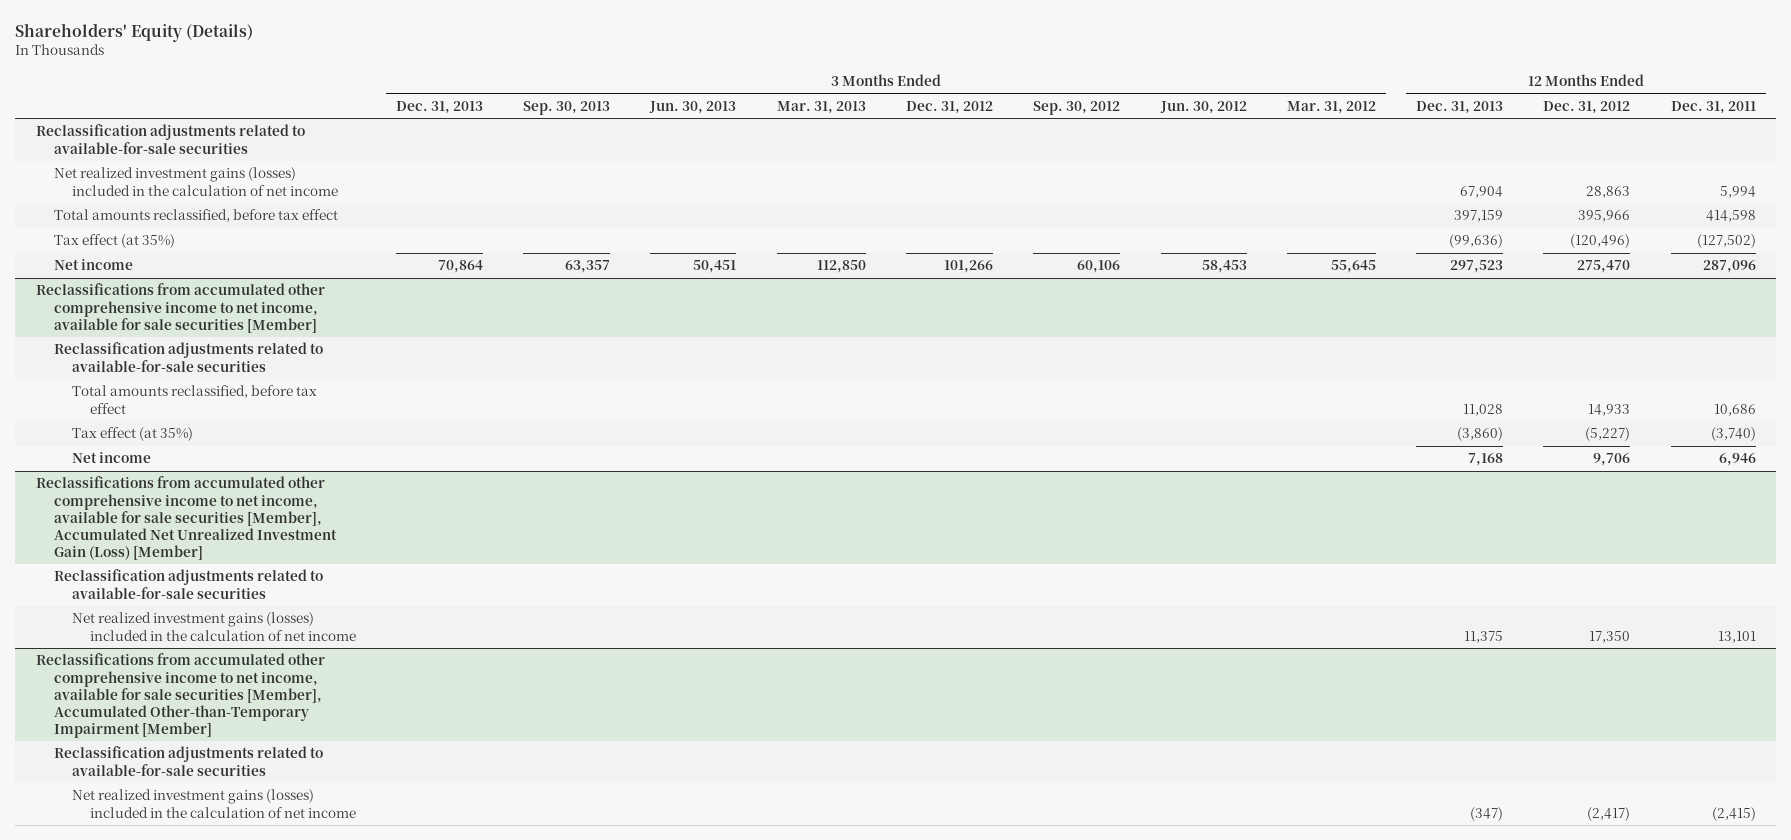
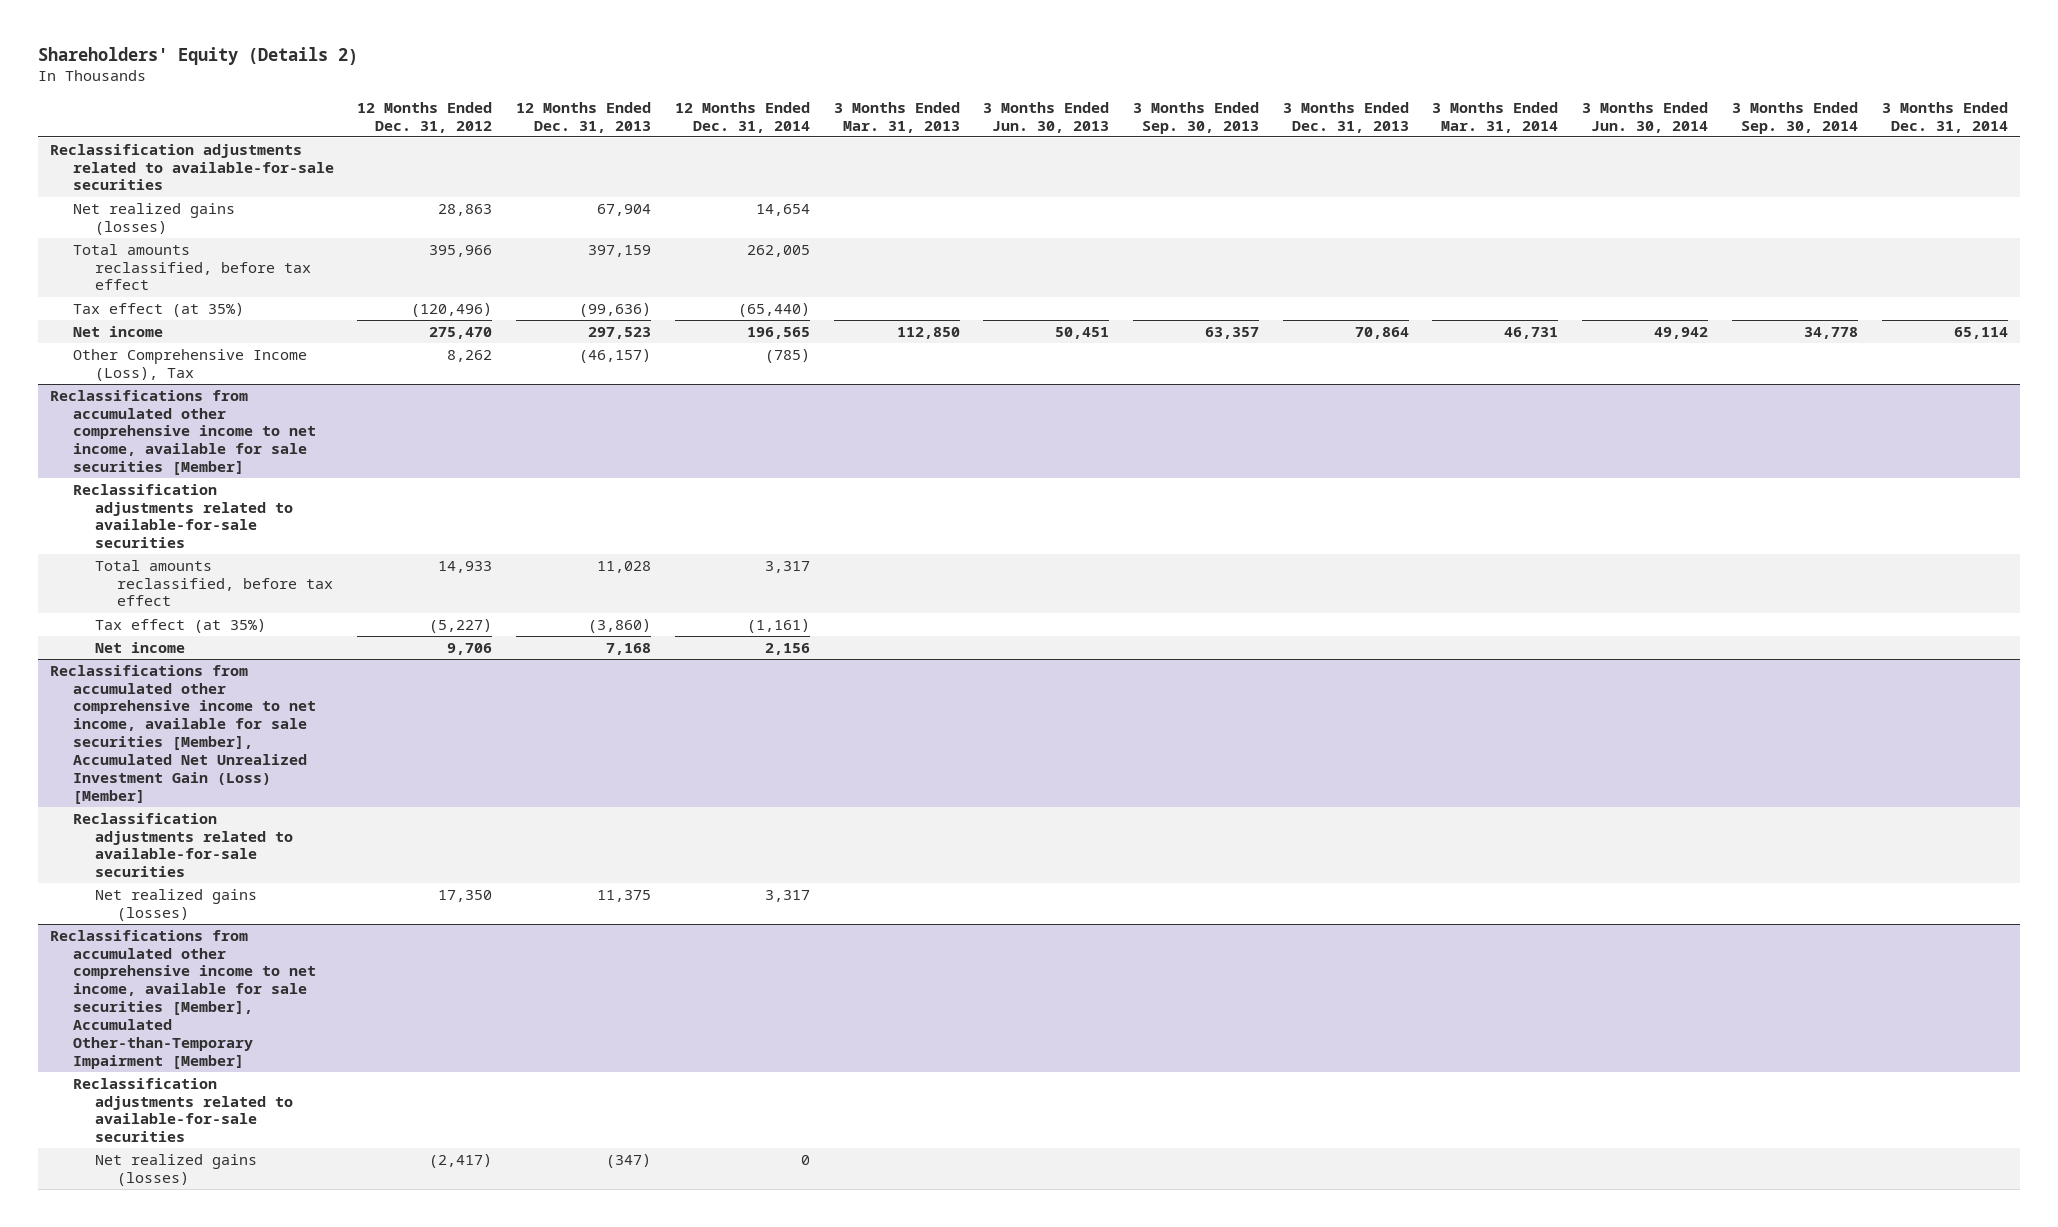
- Shareholders' Equity (Details)
+ Shareholders' Equity (Details 2)
- | 3 Months Ended Dec. 31, 2013 | 3 Months Ended Sep. 30, 2013 | 3 Months Ended Jun. 30, 2013 | 3 Months Ended Mar. 31, 2013 | 3 Months Ended Dec. 31, 2012 | 3 Months Ended Sep. 30, 2012 | 3 Months Ended Jun. 30, 2012 | 3 Months Ended Mar. 31, 2012 | 12 Months Ended Dec. 31, 2013 | 12 Months Ended Dec. 31, 2012 | 12 Months Ended Dec. 31, 2011
+ | 12 Months Ended Dec. 31, 2012 | 12 Months Ended Dec. 31, 2013 | 12 Months Ended Dec. 31, 2014 | 3 Months Ended Mar. 31, 2013 | 3 Months Ended Jun. 30, 2013 | 3 Months Ended Sep. 30, 2013 | 3 Months Ended Dec. 31, 2013 | 3 Months Ended Mar. 31, 2014 | 3 Months Ended Jun. 30, 2014 | 3 Months Ended Sep. 30, 2014 | 3 Months Ended Dec. 31, 2014
- Net realized investment gains (losses) included in the calculation of net income | | | | | | | | | 67,904 | 28,863 | 5,994
+ Net realized gains (losses) | 28,863 | 67,904 | 14,654 | | | | | | | |
+ Other Comprehensive Income (Loss), Tax | 8,262 | (46,157) | (785) | | | | | | | |
@ Reclassifications from accumulated other comprehensive income to net income, available for sale securities [Member], Accumulated Net Unrealized Investment Gain (Loss) [Member]
- Net realized investment gains (losses) included in the calculation of net income | | | | | | | | | 11,375 | 17,350 | 13,101
+ Net realized gains (losses) | 17,350 | 11,375 | 3,317 | | | | | | | |
@ Reclassifications from accumulated other comprehensive income to net income, available for sale securities [Member], Accumulated Other-than-Temporary Impairment [Member]
- Net realized investment gains (losses) included in the calculation of net income | | | | | | | | | (347) | (2,417) | (2,415)
+ Net realized gains (losses) | (2,417) | (347) | 0 | | | | | | | |

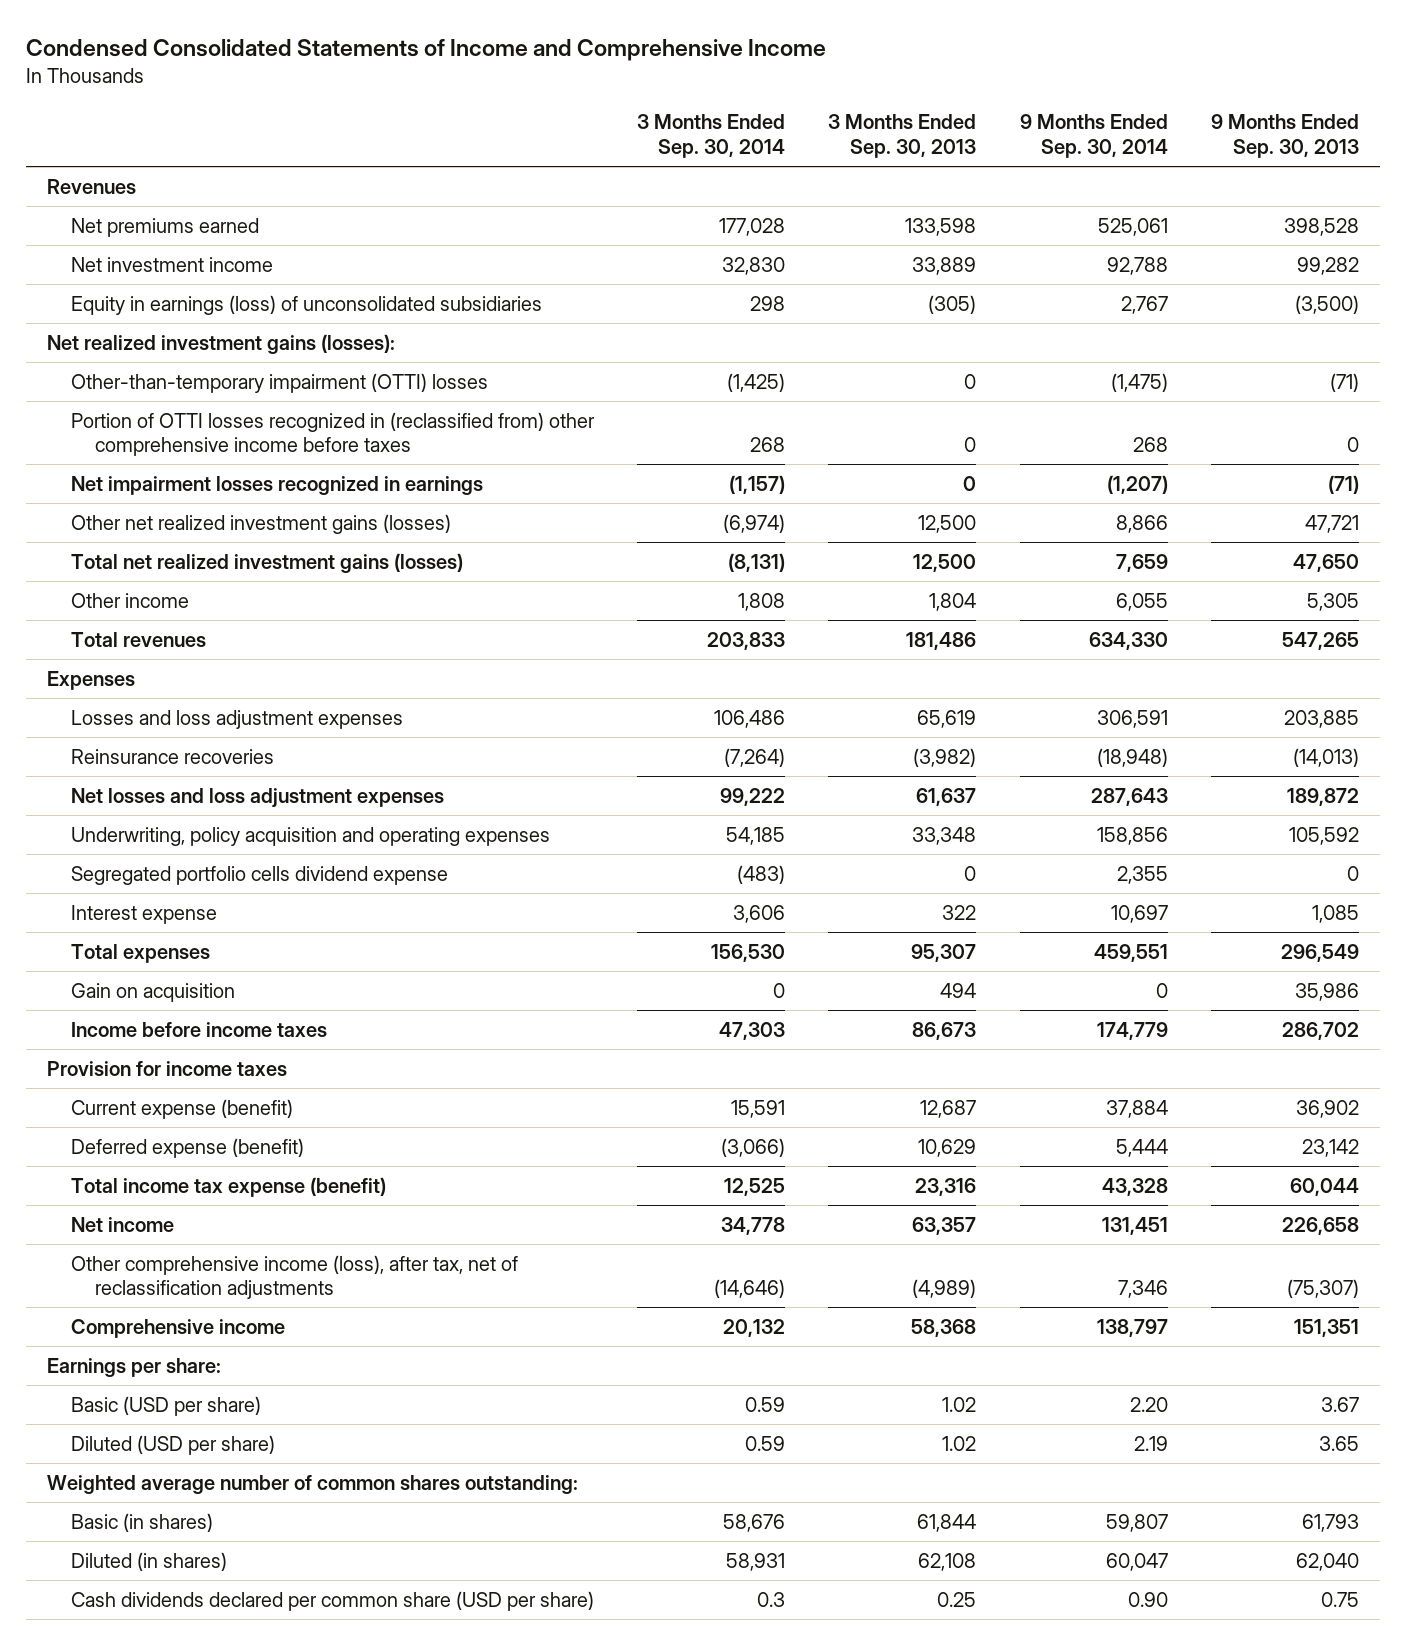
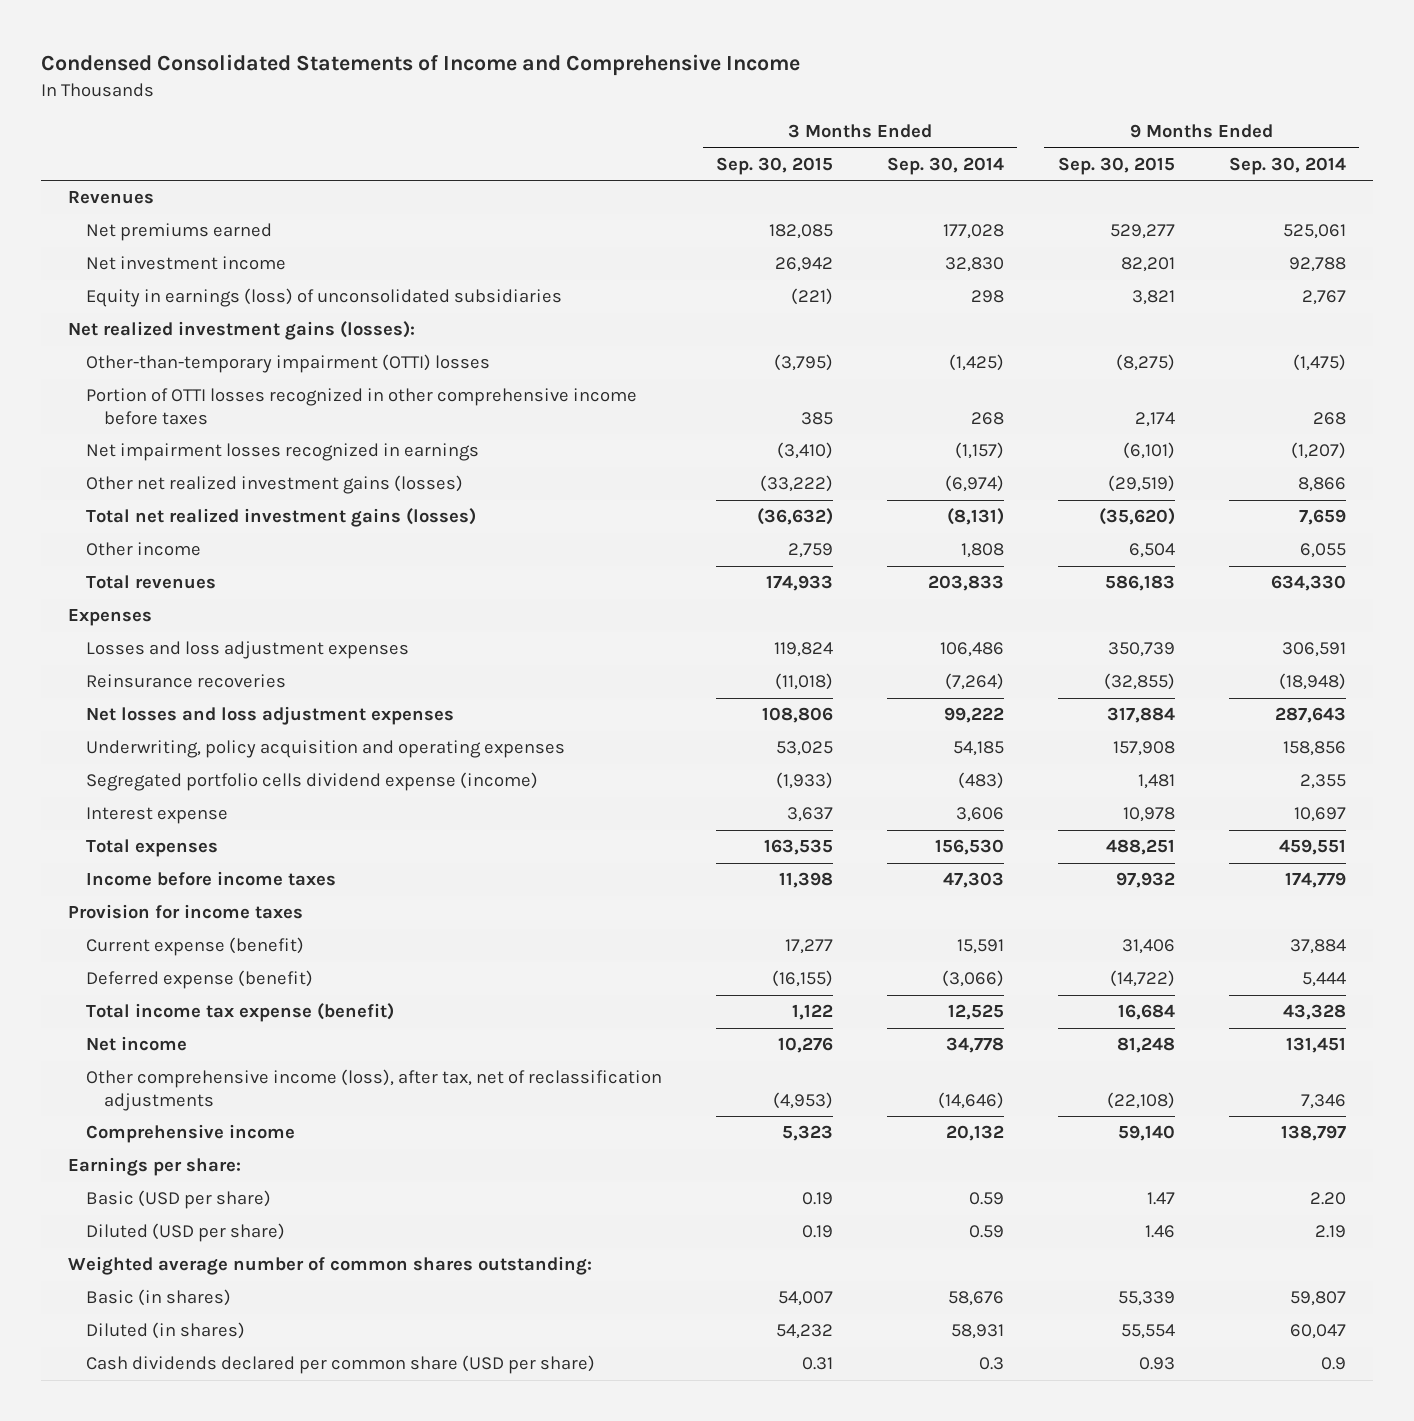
- | 3 Months Ended Sep. 30, 2014 | 3 Months Ended Sep. 30, 2013 | 9 Months Ended Sep. 30, 2014 | 9 Months Ended Sep. 30, 2013
+ | 3 Months Ended Sep. 30, 2015 | 3 Months Ended Sep. 30, 2014 | 9 Months Ended Sep. 30, 2015 | 9 Months Ended Sep. 30, 2014
- Portion of OTTI losses recognized in (reclassified from) other comprehensive income before taxes | 268 | 0 | 268 | 0
+ Portion of OTTI losses recognized in other comprehensive income before taxes | 385 | 268 | 2,174 | 268
- Segregated portfolio cells dividend expense | (483) | 0 | 2,355 | 0
+ Segregated portfolio cells dividend expense (income) | (1,933) | (483) | 1,481 | 2,355
- Gain on acquisition | 0 | 494 | 0 | 35,986
- Cash dividends declared per common share (USD per share) | 0.3 | 0.25 | 0.90 | 0.75
+ Cash dividends declared per common share (USD per share) | 0.31 | 0.3 | 0.93 | 0.9

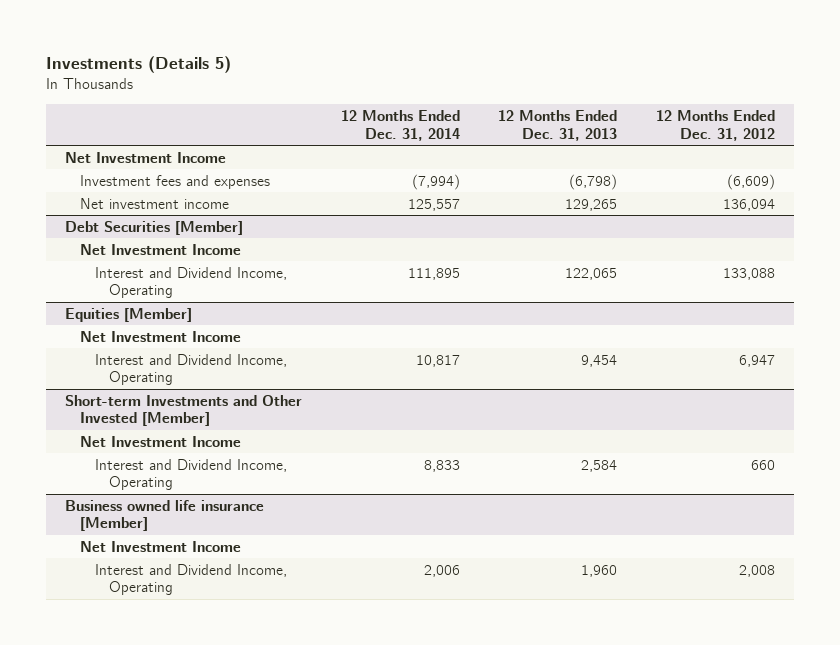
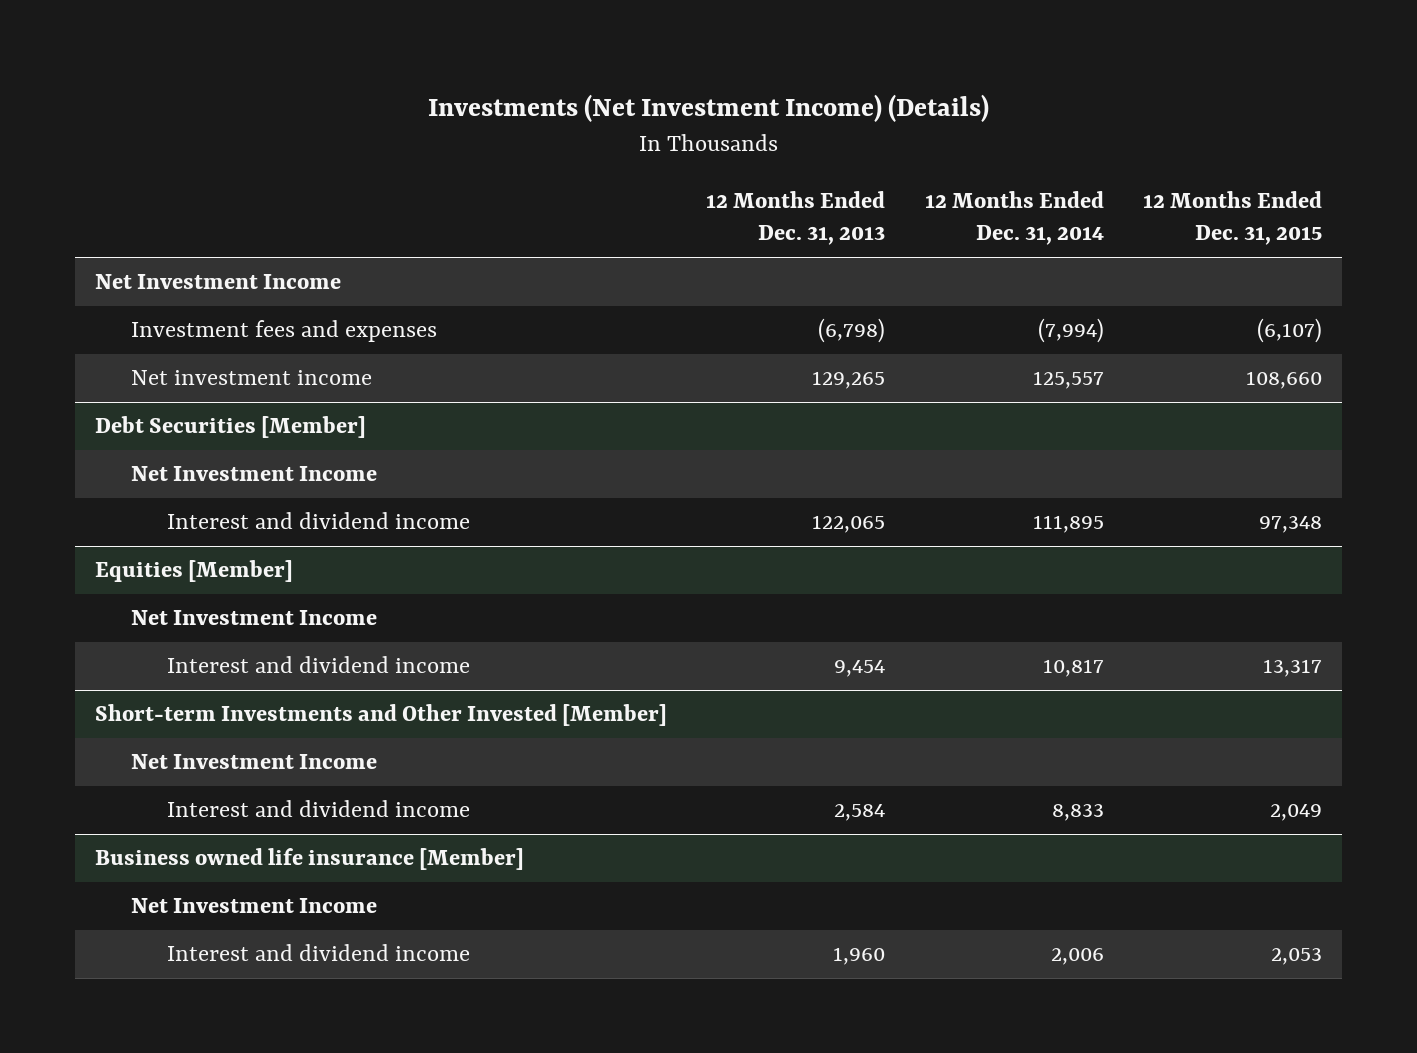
- Investments (Details 5)
+ Investments (Net Investment Income) (Details)
- | 12 Months Ended Dec. 31, 2014 | 12 Months Ended Dec. 31, 2013 | 12 Months Ended Dec. 31, 2012
+ | 12 Months Ended Dec. 31, 2013 | 12 Months Ended Dec. 31, 2014 | 12 Months Ended Dec. 31, 2015
@ Debt Securities [Member]
- Interest and Dividend Income, Operating | 111,895 | 122,065 | 133,088
+ Interest and dividend income | 122,065 | 111,895 | 97,348
@ Equities [Member]
- Interest and Dividend Income, Operating | 10,817 | 9,454 | 6,947
+ Interest and dividend income | 9,454 | 10,817 | 13,317
@ Short-term Investments and Other Invested [Member]
- Interest and Dividend Income, Operating | 8,833 | 2,584 | 660
+ Interest and dividend income | 2,584 | 8,833 | 2,049
@ Business owned life insurance [Member]
- Interest and Dividend Income, Operating | 2,006 | 1,960 | 2,008
+ Interest and dividend income | 1,960 | 2,006 | 2,053

